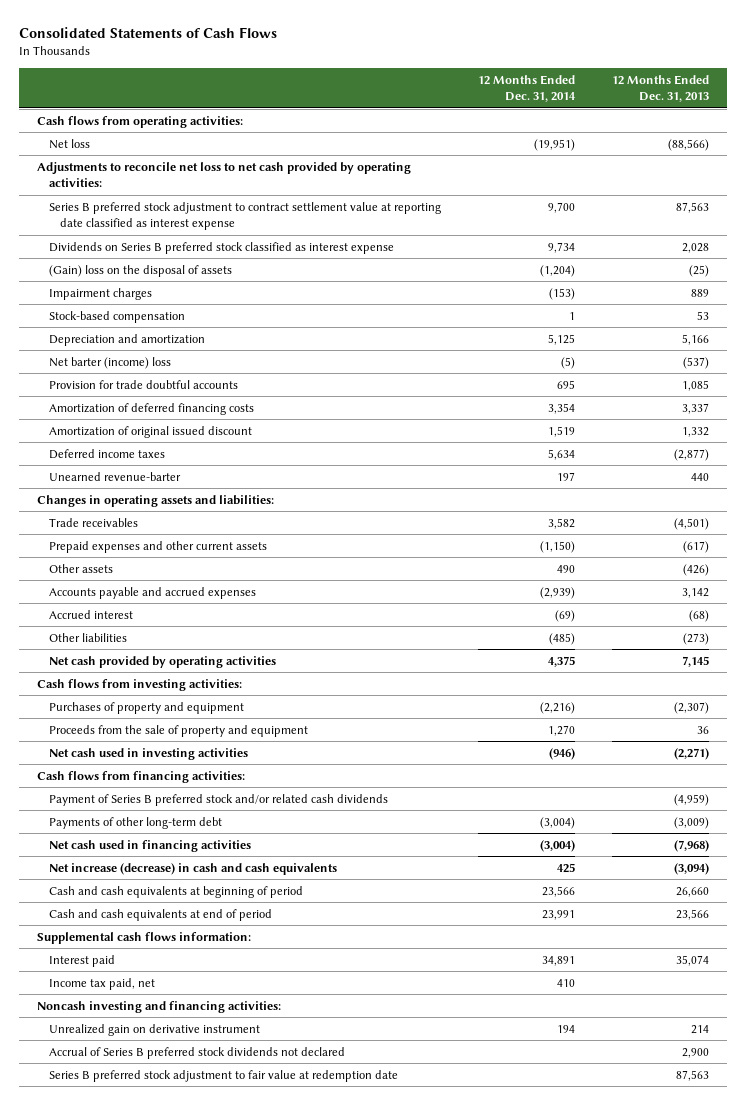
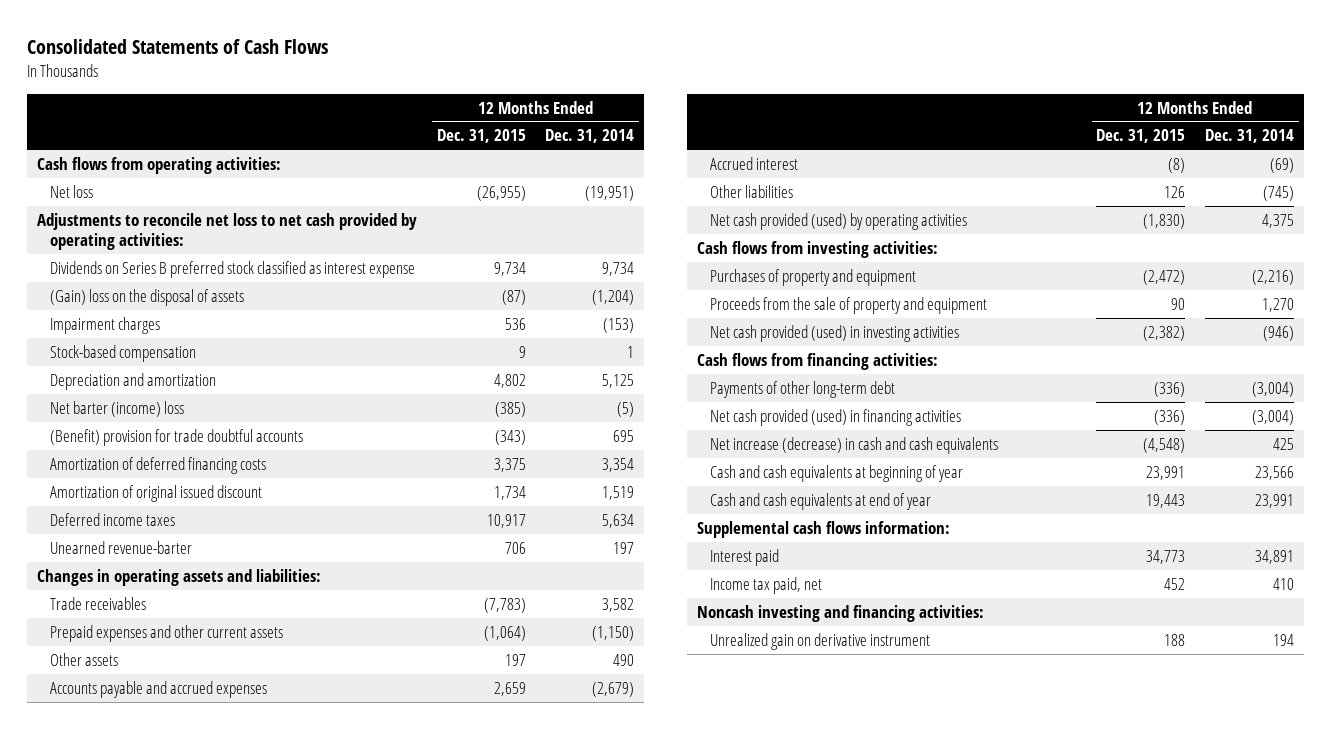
- | 12 Months Ended Dec. 31, 2014 | 12 Months Ended Dec. 31, 2013
+ | 12 Months Ended Dec. 31, 2015 | 12 Months Ended Dec. 31, 2014
- Series B preferred stock adjustment to contract settlement value at reporting date classified as interest expense | 9,700 | 87,563
- Provision for trade doubtful accounts | 695 | 1,085
+ (Benefit) provision for trade doubtful accounts | (343) | 695
- Accounts payable and accrued expenses | (2,939) | 3,142
+ Accounts payable and accrued expenses | 2,659 | (2,679)
- Other liabilities | (485) | (273)
- Net cash provided by operating activities | 4,375 | 7,145
+ Other liabilities | 126 | (745)
+ Net cash provided (used) by operating activities | (1,830) | 4,375
- Net cash used in investing activities | (946) | (2,271)
+ Net cash provided (used) in investing activities | (2,382) | (946)
- Payment of Series B preferred stock and/or related cash dividends | | (4,959)
- Net cash used in financing activities | (3,004) | (7,968)
+ Net cash provided (used) in financing activities | (336) | (3,004)
- Cash and cash equivalents at beginning of period | 23,566 | 26,660
- Cash and cash equivalents at end of period | 23,991 | 23,566
+ Cash and cash equivalents at beginning of year | 23,991 | 23,566
+ Cash and cash equivalents at end of year | 19,443 | 23,991
- Accrual of Series B preferred stock dividends not declared | | 2,900
- Series B preferred stock adjustment to fair value at redemption date | | 87,563

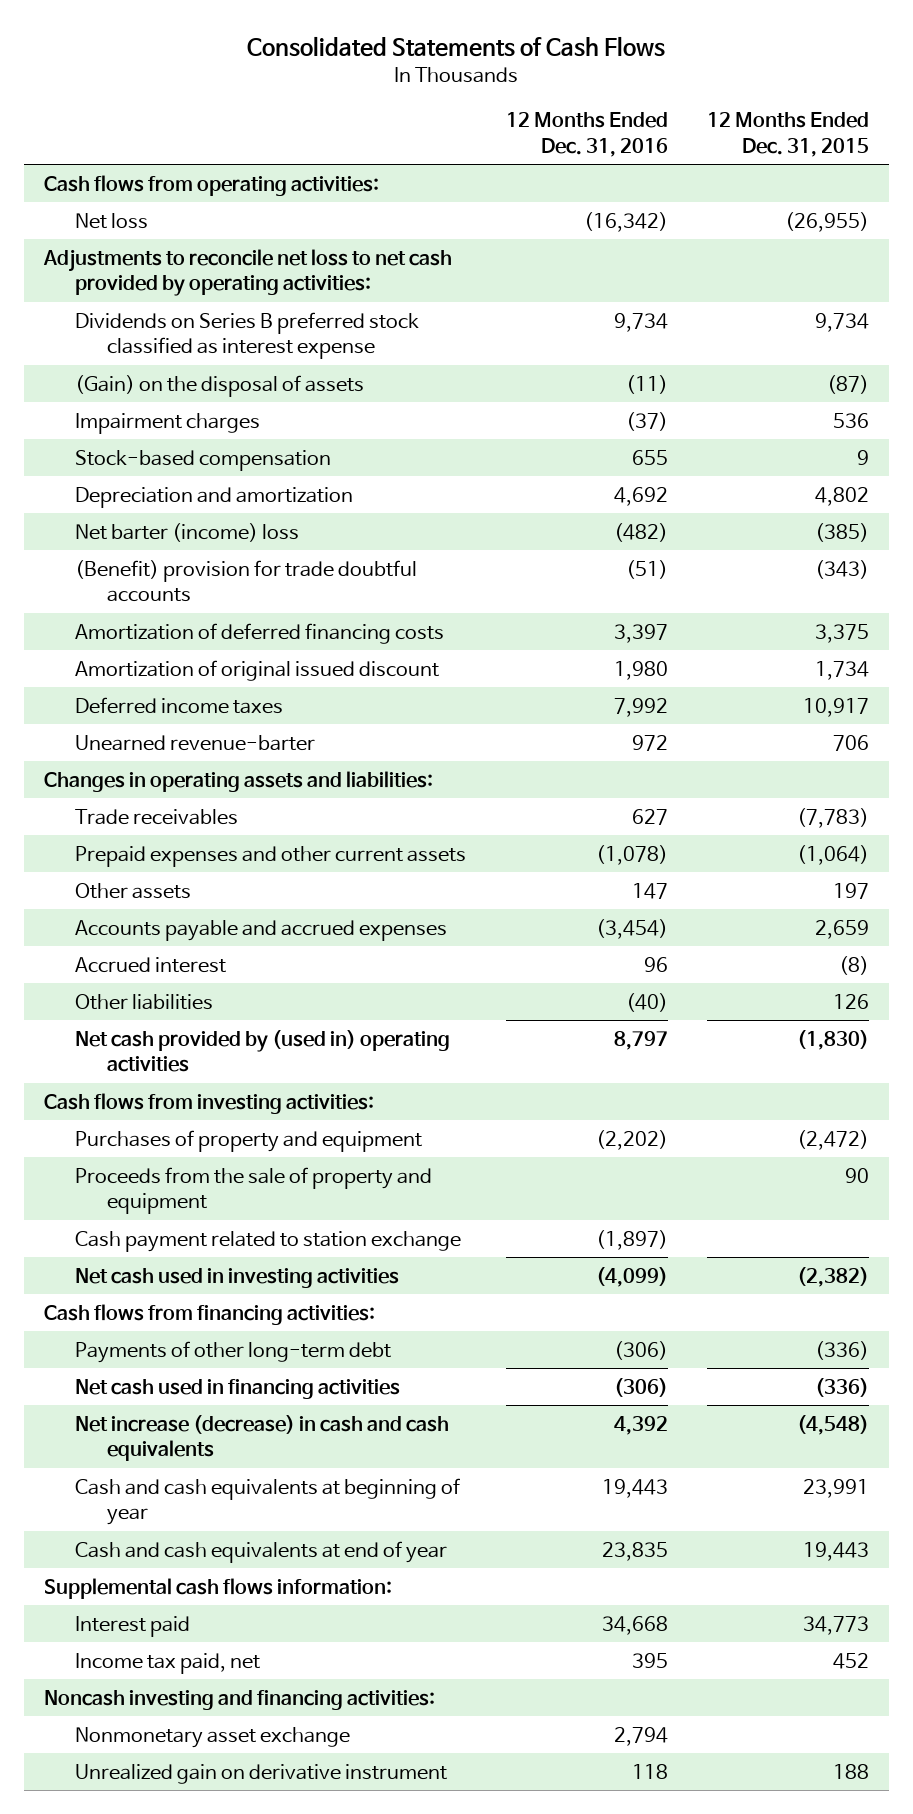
- | 12 Months Ended Dec. 31, 2015 | 12 Months Ended Dec. 31, 2014
+ | 12 Months Ended Dec. 31, 2016 | 12 Months Ended Dec. 31, 2015
- (Gain) loss on the disposal of assets | (87) | (1,204)
+ (Gain) on the disposal of assets | (11) | (87)
- Net cash provided (used) by operating activities | (1,830) | 4,375
+ Net cash provided by (used in) operating activities | 8,797 | (1,830)
- Net cash provided (used) in investing activities | (2,382) | (946)
+ Cash payment related to station exchange | (1,897) |
+ Net cash used in investing activities | (4,099) | (2,382)
- Net cash provided (used) in financing activities | (336) | (3,004)
+ Net cash used in financing activities | (306) | (336)
+ Nonmonetary asset exchange | 2,794 |

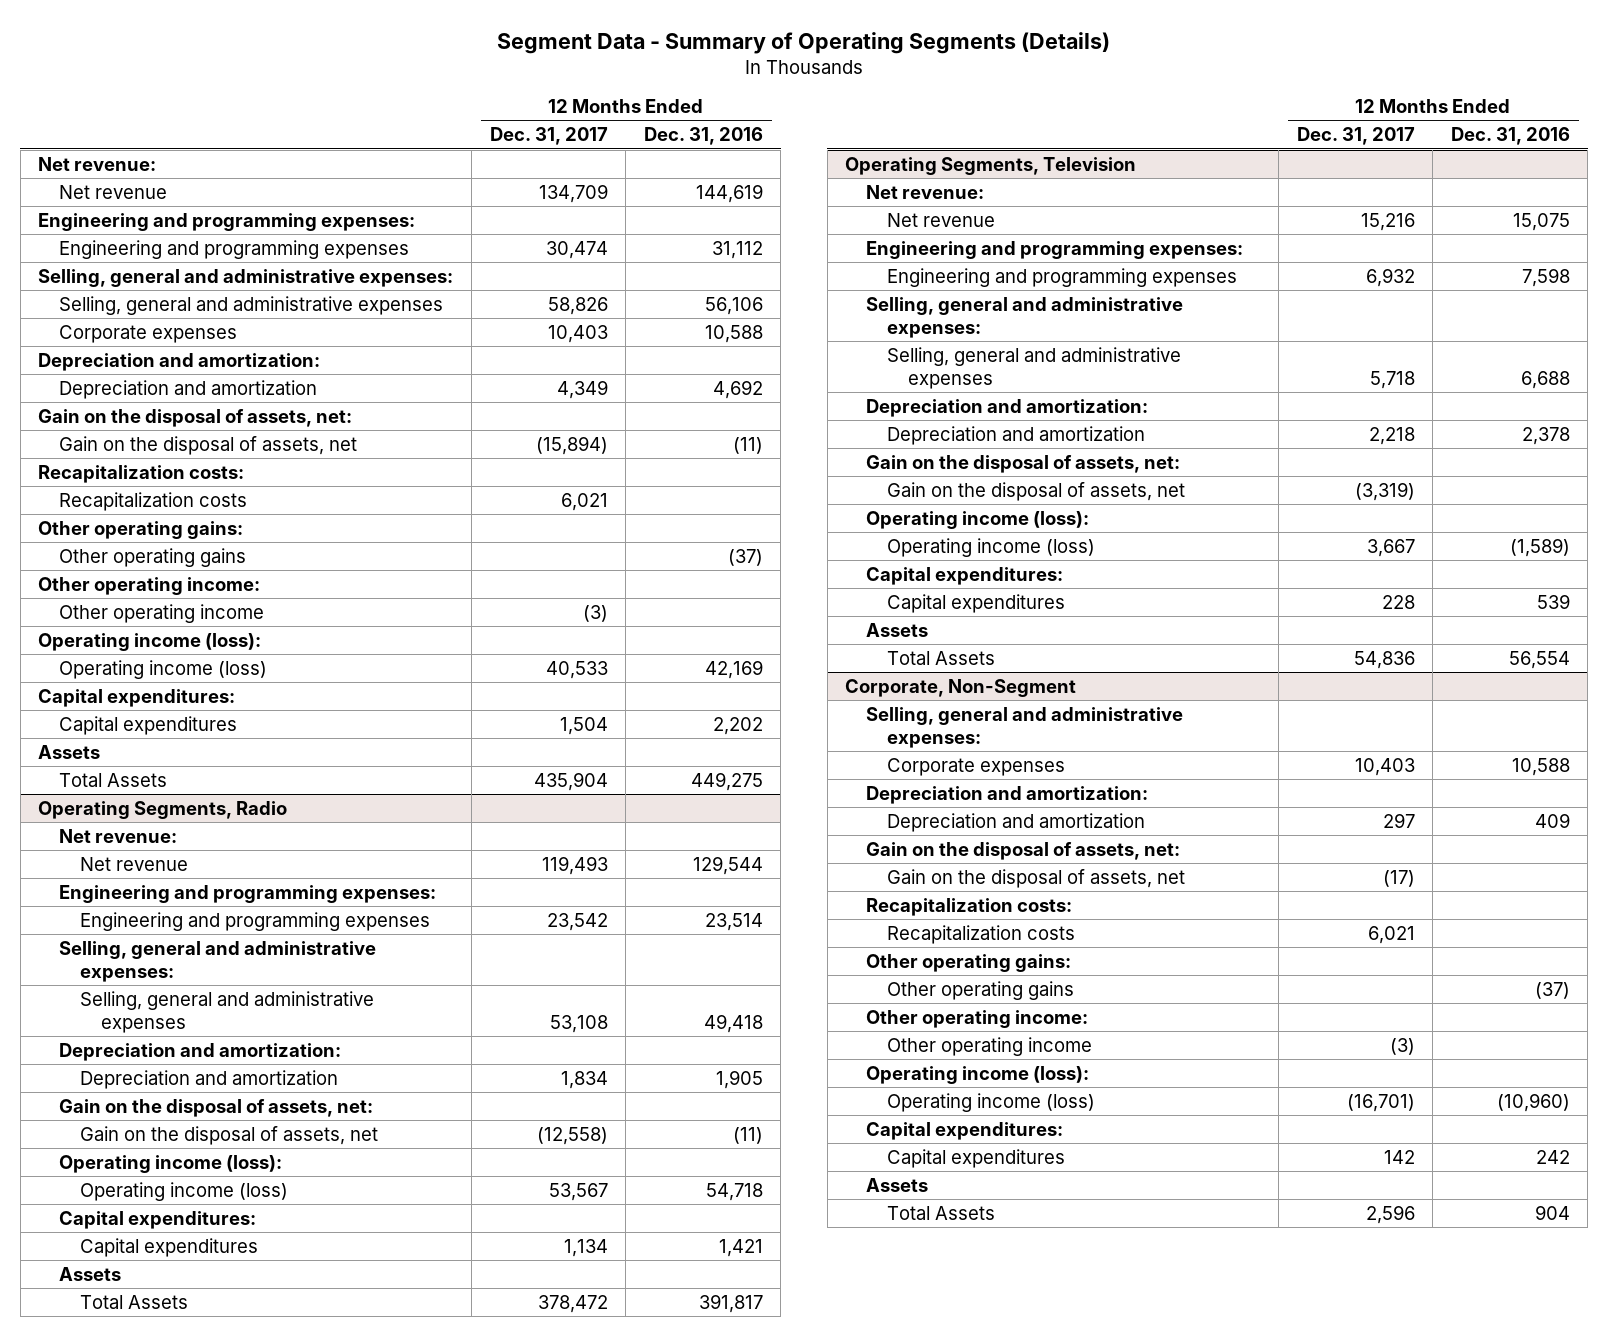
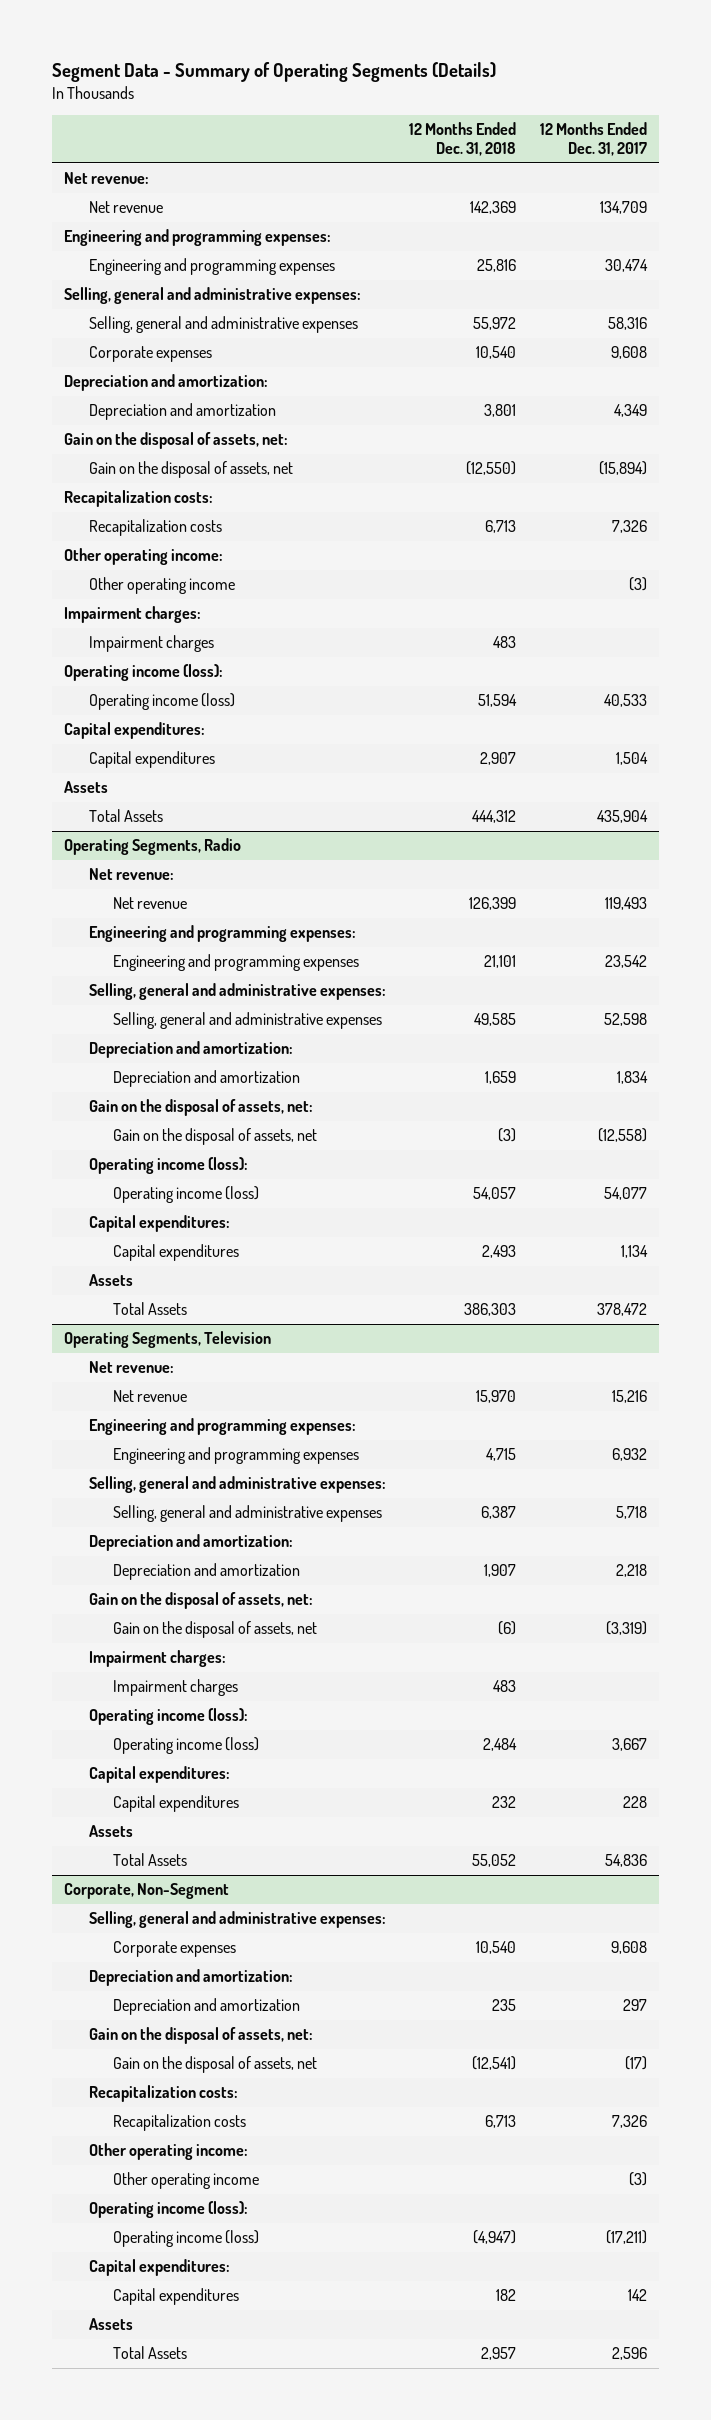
- | 12 Months Ended Dec. 31, 2017 | 12 Months Ended Dec. 31, 2016
+ | 12 Months Ended Dec. 31, 2018 | 12 Months Ended Dec. 31, 2017
- Selling, general and administrative expenses | 58,826 | 56,106
- Corporate expenses | 10,403 | 10,588
+ Selling, general and administrative expenses | 55,972 | 58,316
+ Corporate expenses | 10,540 | 9,608
- Recapitalization costs | 6,021 |
- Other operating gains:
- Other operating gains | | (37)
+ Recapitalization costs | 6,713 | 7,326
+ Impairment charges:
+ Impairment charges | 483 |
@ Operating Segments, Radio
- Selling, general and administrative expenses | 53,108 | 49,418
+ Selling, general and administrative expenses | 49,585 | 52,598
- Operating income (loss) | 53,567 | 54,718
+ Operating income (loss) | 54,057 | 54,077
@ Operating Segments, Television
+ Impairment charges:
+ Impairment charges | 483 |
@ Corporate, Non-Segment
- Corporate expenses | 10,403 | 10,588
+ Corporate expenses | 10,540 | 9,608
- Recapitalization costs | 6,021 |
- Other operating gains:
- Other operating gains | | (37)
+ Recapitalization costs | 6,713 | 7,326
- Operating income (loss) | (16,701) | (10,960)
+ Operating income (loss) | (4,947) | (17,211)

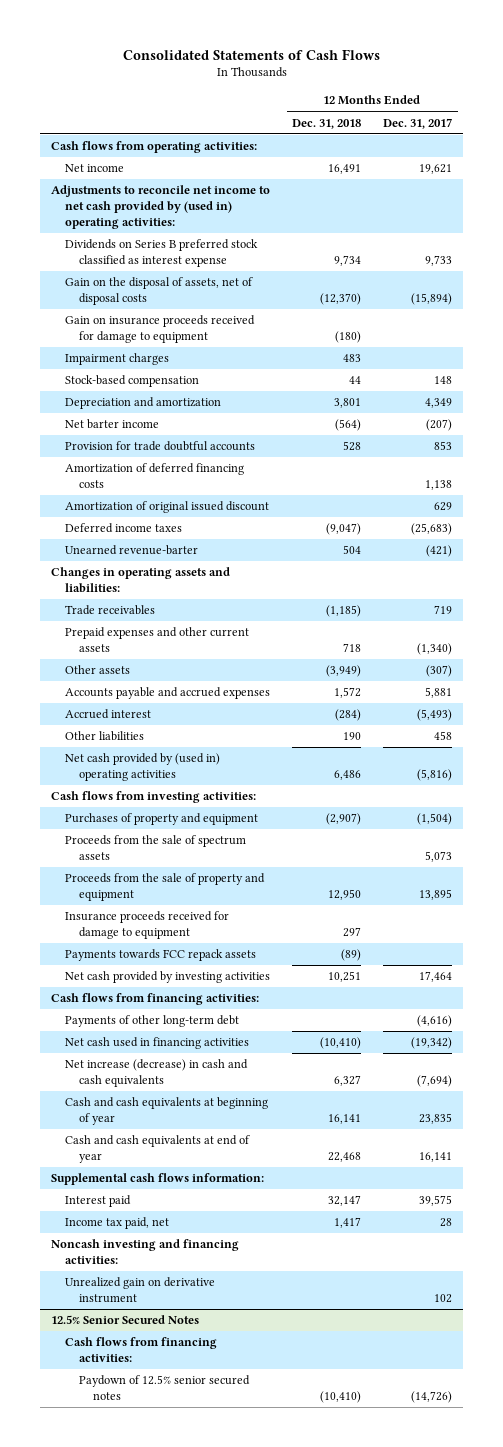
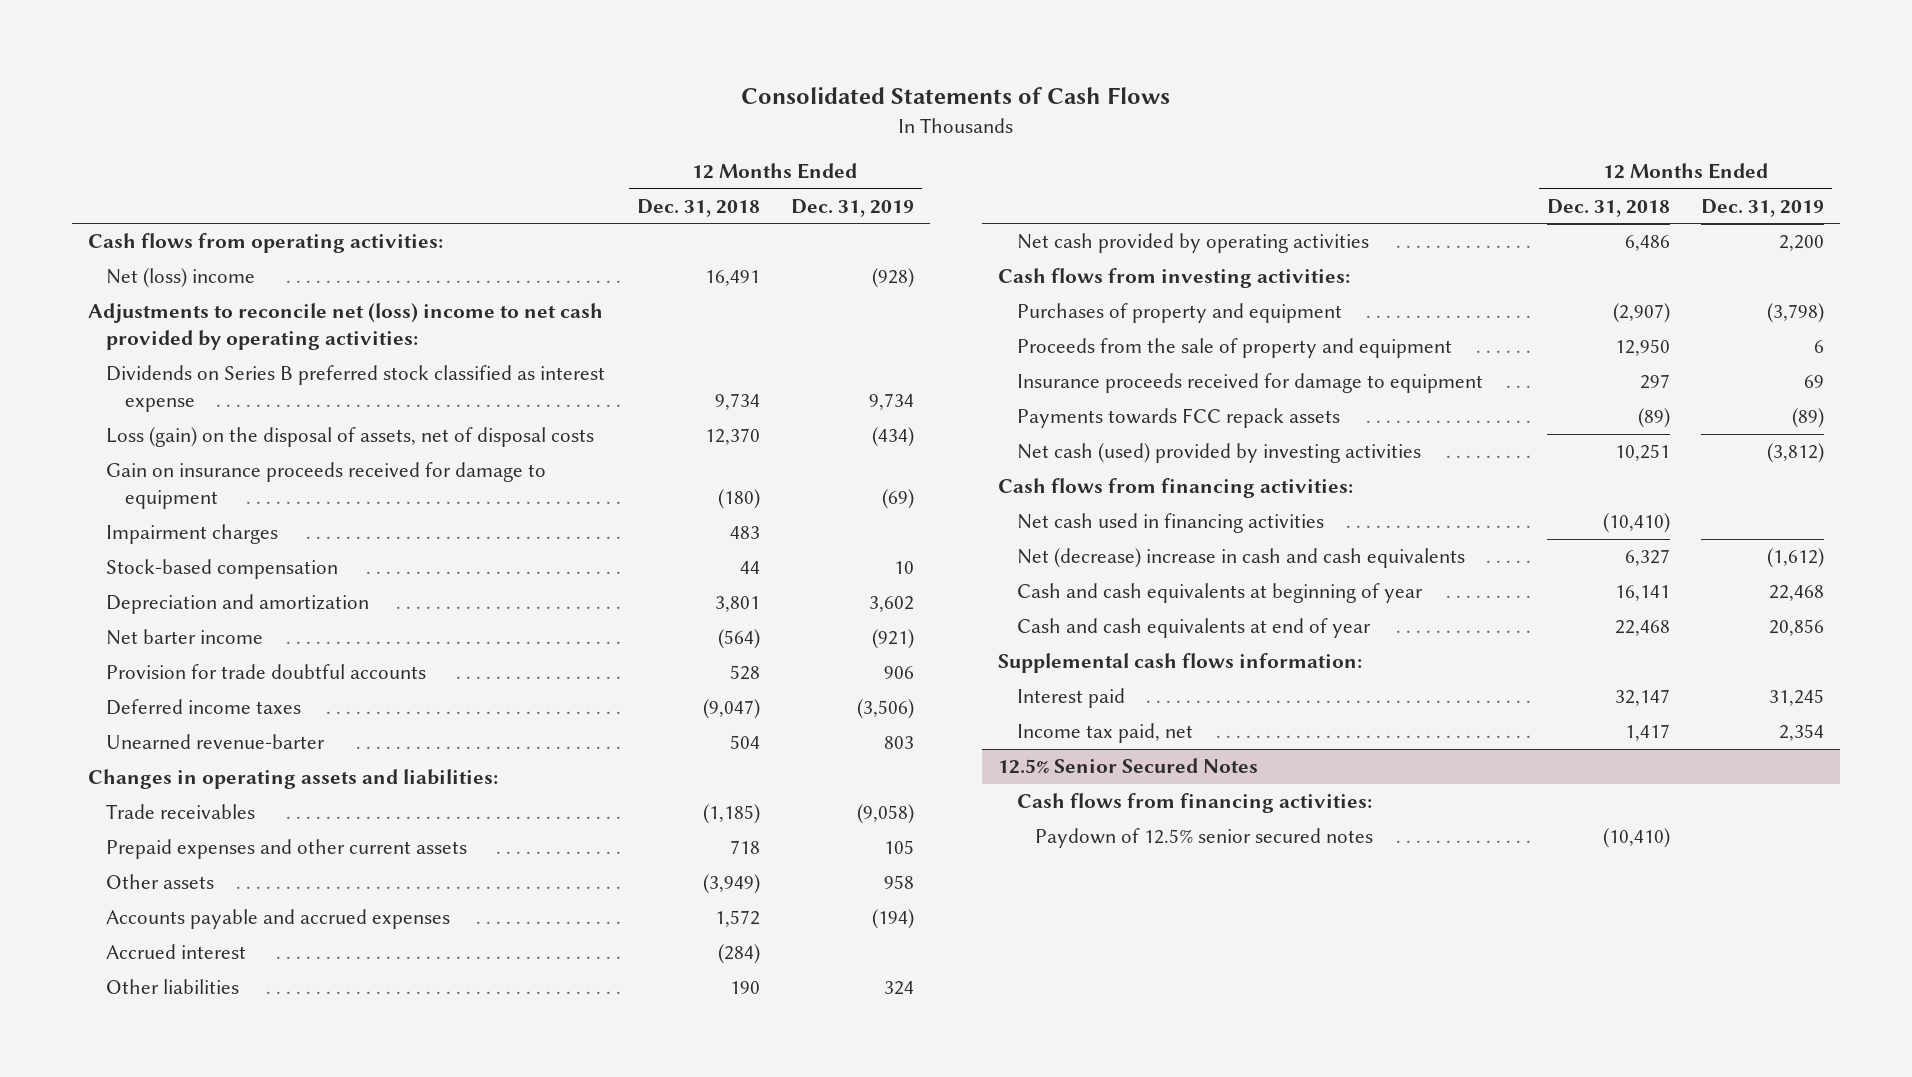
- | 12 Months Ended Dec. 31, 2018 | 12 Months Ended Dec. 31, 2017
+ | 12 Months Ended Dec. 31, 2018 | 12 Months Ended Dec. 31, 2019
- Net income | 16,491 | 19,621
- Adjustments to reconcile net income to net cash provided by (used in) operating activities:
+ Net (loss) income | 16,491 | (928)
+ Adjustments to reconcile net (loss) income to net cash provided by operating activities:
- Gain on the disposal of assets, net of disposal costs | (12,370) | (15,894)
+ Loss (gain) on the disposal of assets, net of disposal costs | 12,370 | (434)
- Amortization of deferred financing costs | | 1,138
- Amortization of original issued discount | | 629
- Net cash provided by (used in) operating activities | 6,486 | (5,816)
+ Net cash provided by operating activities | 6,486 | 2,200
- Proceeds from the sale of spectrum assets | | 5,073
- Net cash provided by investing activities | 10,251 | 17,464
+ Net cash (used) provided by investing activities | 10,251 | (3,812)
- Payments of other long-term debt | | (4,616)
- Net increase (decrease) in cash and cash equivalents | 6,327 | (7,694)
+ Net (decrease) increase in cash and cash equivalents | 6,327 | (1,612)
- Noncash investing and financing activities:
- Unrealized gain on derivative instrument | | 102

